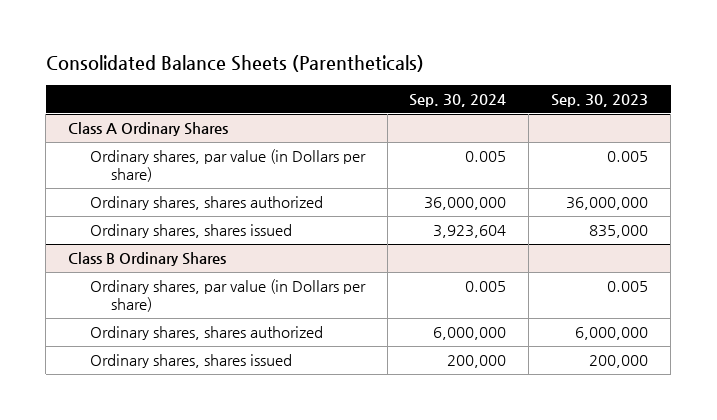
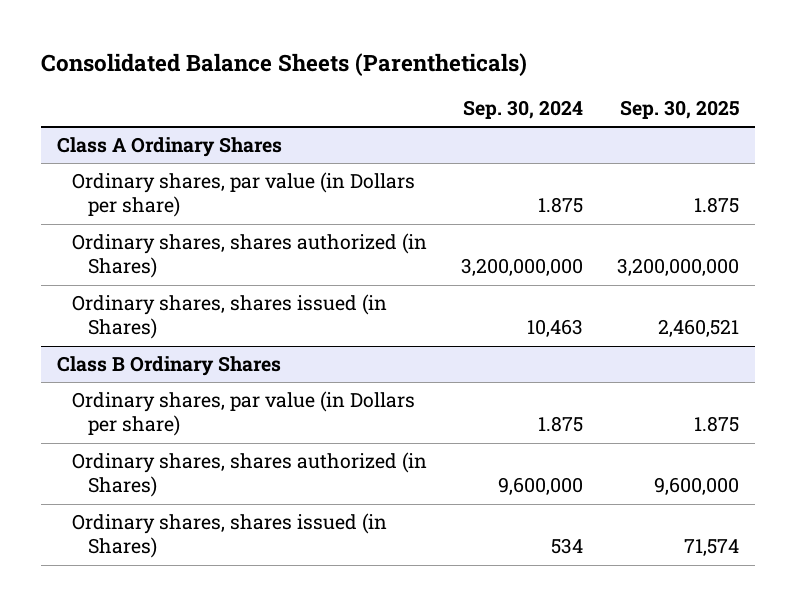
- | Sep. 30, 2024 | Sep. 30, 2023
+ | Sep. 30, 2024 | Sep. 30, 2025
@ Class A Ordinary Shares
- Ordinary shares, par value (in Dollars per share) | 0.005 | 0.005
- Ordinary shares, shares authorized | 36,000,000 | 36,000,000
- Ordinary shares, shares issued | 3,923,604 | 835,000
+ Ordinary shares, par value (in Dollars per share) | 1.875 | 1.875
+ Ordinary shares, shares authorized (in Shares) | 3,200,000,000 | 3,200,000,000
+ Ordinary shares, shares issued (in Shares) | 10,463 | 2,460,521
@ Class B Ordinary Shares
- Ordinary shares, par value (in Dollars per share) | 0.005 | 0.005
- Ordinary shares, shares authorized | 6,000,000 | 6,000,000
- Ordinary shares, shares issued | 200,000 | 200,000
+ Ordinary shares, par value (in Dollars per share) | 1.875 | 1.875
+ Ordinary shares, shares authorized (in Shares) | 9,600,000 | 9,600,000
+ Ordinary shares, shares issued (in Shares) | 534 | 71,574

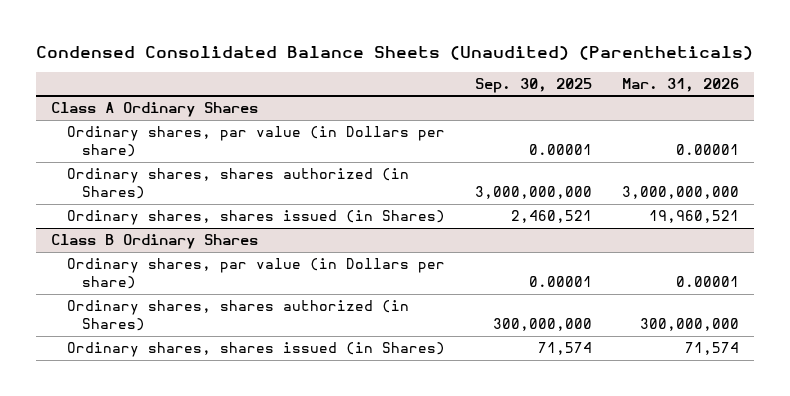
- Consolidated Balance Sheets (Parentheticals)
+ Condensed Consolidated Balance Sheets (Unaudited) (Parentheticals)
- | Sep. 30, 2024 | Sep. 30, 2025
+ | Sep. 30, 2025 | Mar. 31, 2026
@ Class A Ordinary Shares
- Ordinary shares, par value (in Dollars per share) | 1.875 | 1.875
- Ordinary shares, shares authorized (in Shares) | 3,200,000,000 | 3,200,000,000
+ Ordinary shares, par value (in Dollars per share) | 0.00001 | 0.00001
+ Ordinary shares, shares authorized (in Shares) | 3,000,000,000 | 3,000,000,000
@ Class B Ordinary Shares
- Ordinary shares, par value (in Dollars per share) | 1.875 | 1.875
- Ordinary shares, shares authorized (in Shares) | 9,600,000 | 9,600,000
+ Ordinary shares, par value (in Dollars per share) | 0.00001 | 0.00001
+ Ordinary shares, shares authorized (in Shares) | 300,000,000 | 300,000,000

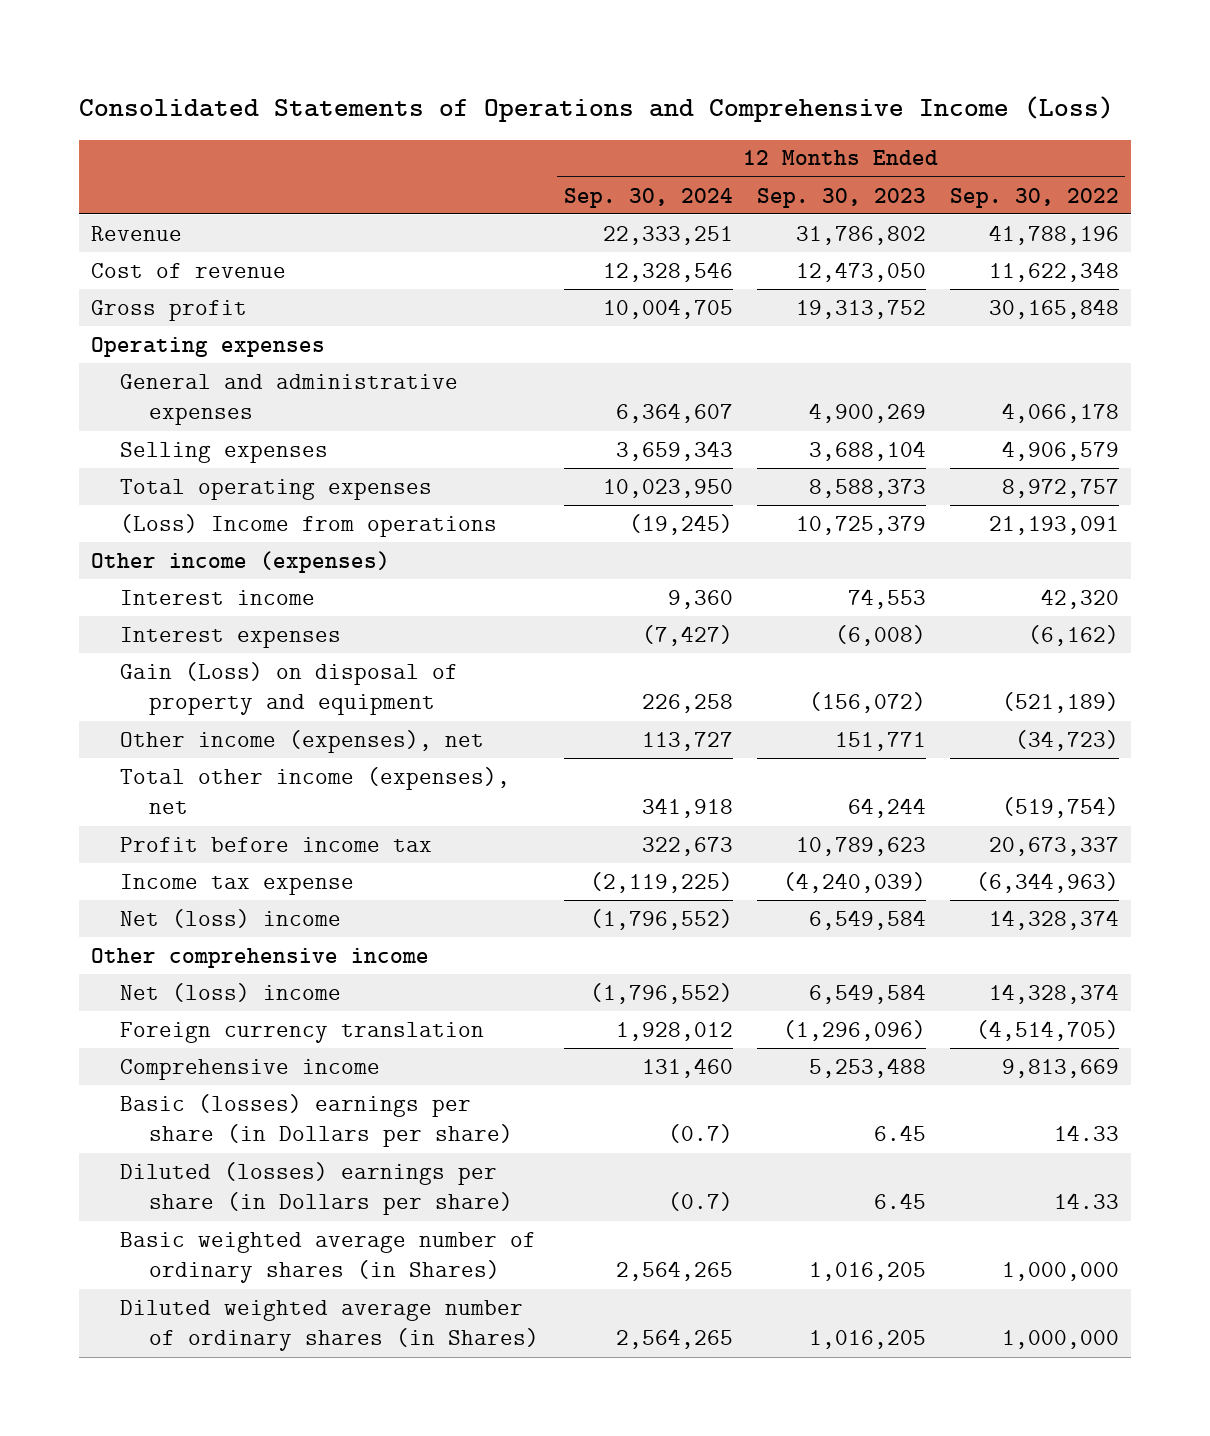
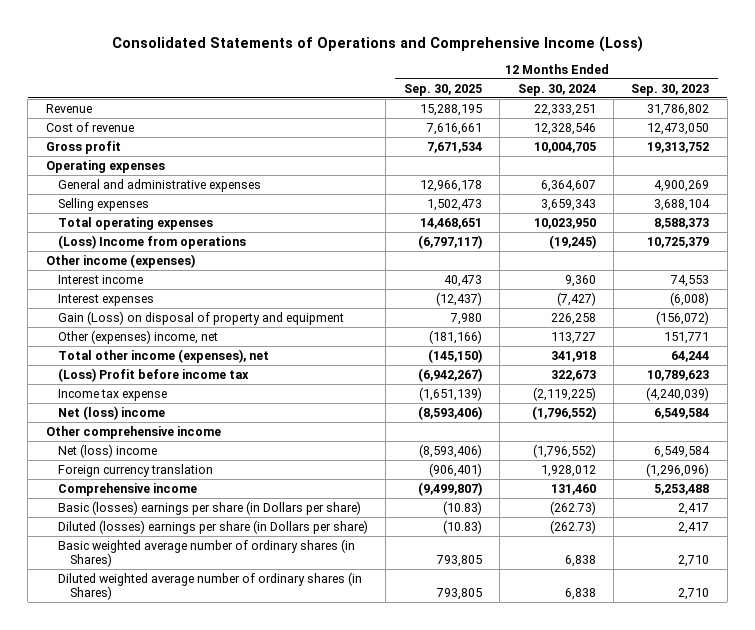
- | 12 Months Ended Sep. 30, 2024 | 12 Months Ended Sep. 30, 2023 | 12 Months Ended Sep. 30, 2022
+ | 12 Months Ended Sep. 30, 2025 | 12 Months Ended Sep. 30, 2024 | 12 Months Ended Sep. 30, 2023
- Other income (expenses), net | 113,727 | 151,771 | (34,723)
+ Other (expenses) income, net | (181,166) | 113,727 | 151,771
- Profit before income tax | 322,673 | 10,789,623 | 20,673,337
+ (Loss) Profit before income tax | (6,942,267) | 322,673 | 10,789,623
- Basic (losses) earnings per share (in Dollars per share) | (0.7) | 6.45 | 14.33
- Diluted (losses) earnings per share (in Dollars per share) | (0.7) | 6.45 | 14.33
- Basic weighted average number of ordinary shares (in Shares) | 2,564,265 | 1,016,205 | 1,000,000
- Diluted weighted average number of ordinary shares (in Shares) | 2,564,265 | 1,016,205 | 1,000,000
+ Basic (losses) earnings per share (in Dollars per share) | (10.83) | (262.73) | 2,417
+ Diluted (losses) earnings per share (in Dollars per share) | (10.83) | (262.73) | 2,417
+ Basic weighted average number of ordinary shares (in Shares) | 793,805 | 6,838 | 2,710
+ Diluted weighted average number of ordinary shares (in Shares) | 793,805 | 6,838 | 2,710

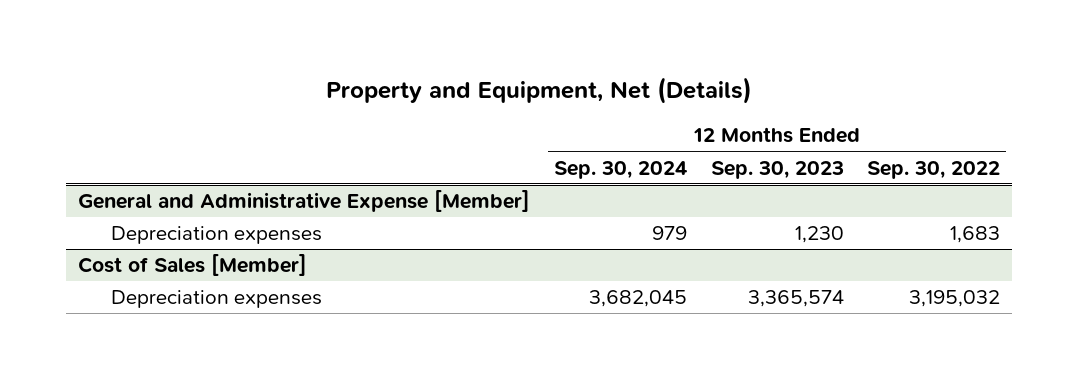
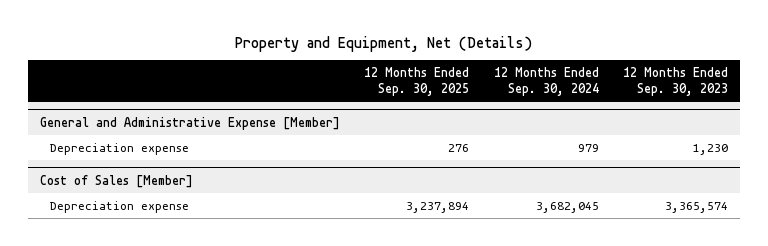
- | 12 Months Ended Sep. 30, 2024 | 12 Months Ended Sep. 30, 2023 | 12 Months Ended Sep. 30, 2022
+ | 12 Months Ended Sep. 30, 2025 | 12 Months Ended Sep. 30, 2024 | 12 Months Ended Sep. 30, 2023
@ General and Administrative Expense [Member]
- Depreciation expenses | 979 | 1,230 | 1,683
+ Depreciation expense | 276 | 979 | 1,230
@ Cost of Sales [Member]
- Depreciation expenses | 3,682,045 | 3,365,574 | 3,195,032
+ Depreciation expense | 3,237,894 | 3,682,045 | 3,365,574

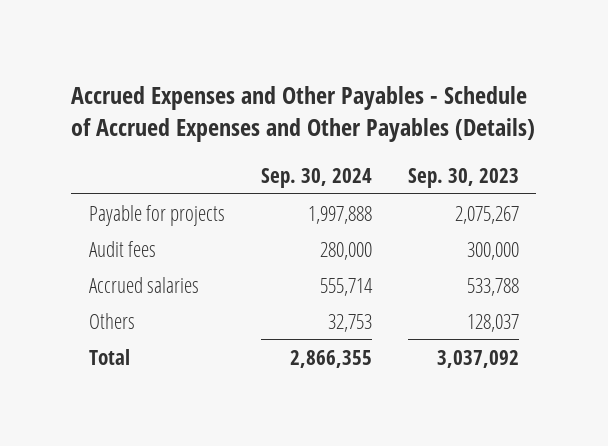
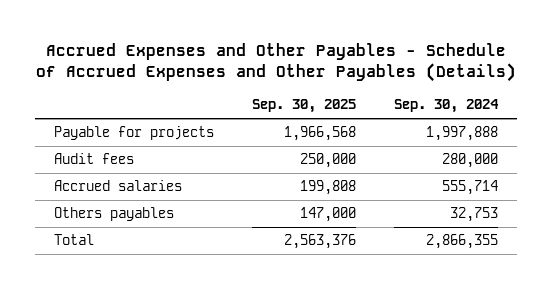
- | Sep. 30, 2024 | Sep. 30, 2023
+ | Sep. 30, 2025 | Sep. 30, 2024
- Others | 32,753 | 128,037
+ Others payables | 147,000 | 32,753

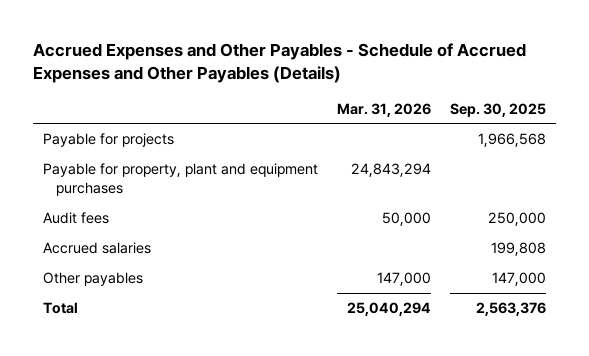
- | Sep. 30, 2025 | Sep. 30, 2024
+ | Mar. 31, 2026 | Sep. 30, 2025
+ Payable for property, plant and equipment purchases | 24,843,294 |
- Others payables | 147,000 | 32,753
+ Other payables | 147,000 | 147,000

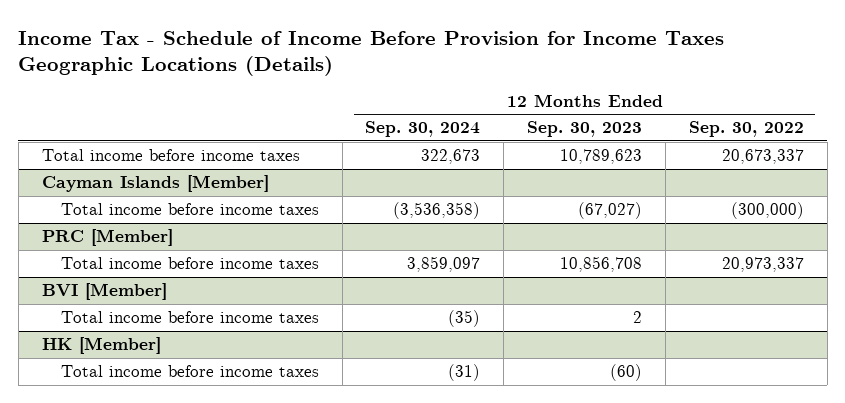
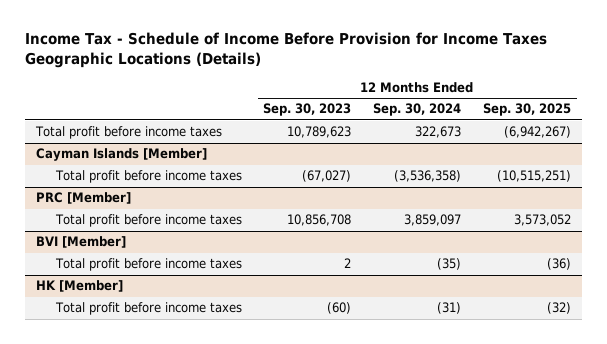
- | 12 Months Ended Sep. 30, 2024 | 12 Months Ended Sep. 30, 2023 | 12 Months Ended Sep. 30, 2022
+ | 12 Months Ended Sep. 30, 2023 | 12 Months Ended Sep. 30, 2024 | 12 Months Ended Sep. 30, 2025
- Total income before income taxes | 322,673 | 10,789,623 | 20,673,337
+ Total profit before income taxes | 10,789,623 | 322,673 | (6,942,267)
@ Cayman Islands [Member]
- Total income before income taxes | (3,536,358) | (67,027) | (300,000)
+ Total profit before income taxes | (67,027) | (3,536,358) | (10,515,251)
@ PRC [Member]
- Total income before income taxes | 3,859,097 | 10,856,708 | 20,973,337
+ Total profit before income taxes | 10,856,708 | 3,859,097 | 3,573,052
@ BVI [Member]
- Total income before income taxes | (35) | 2 |
+ Total profit before income taxes | 2 | (35) | (36)
@ HK [Member]
- Total income before income taxes | (31) | (60) |
+ Total profit before income taxes | (60) | (31) | (32)

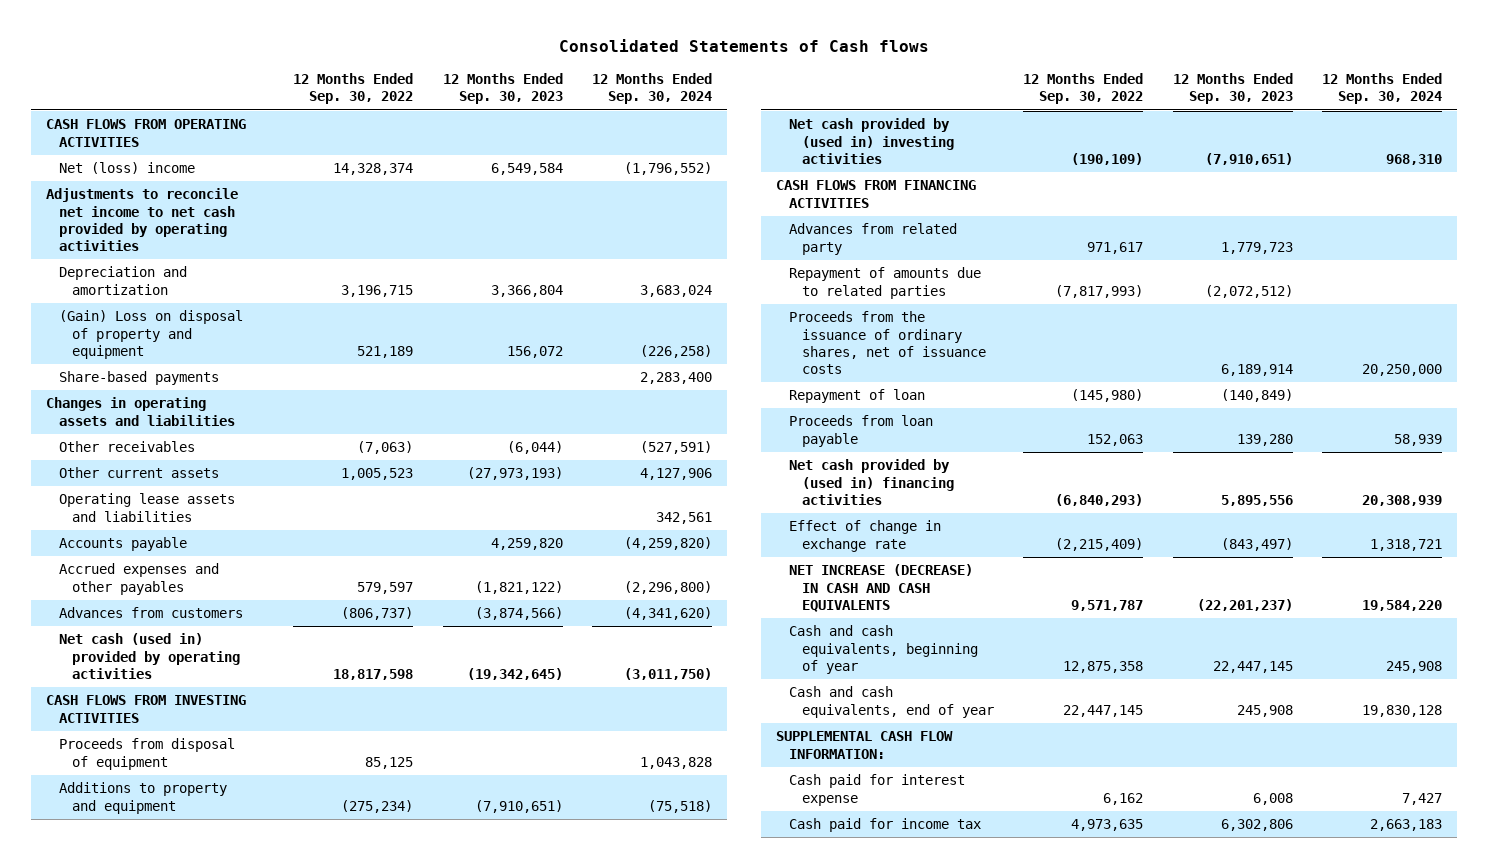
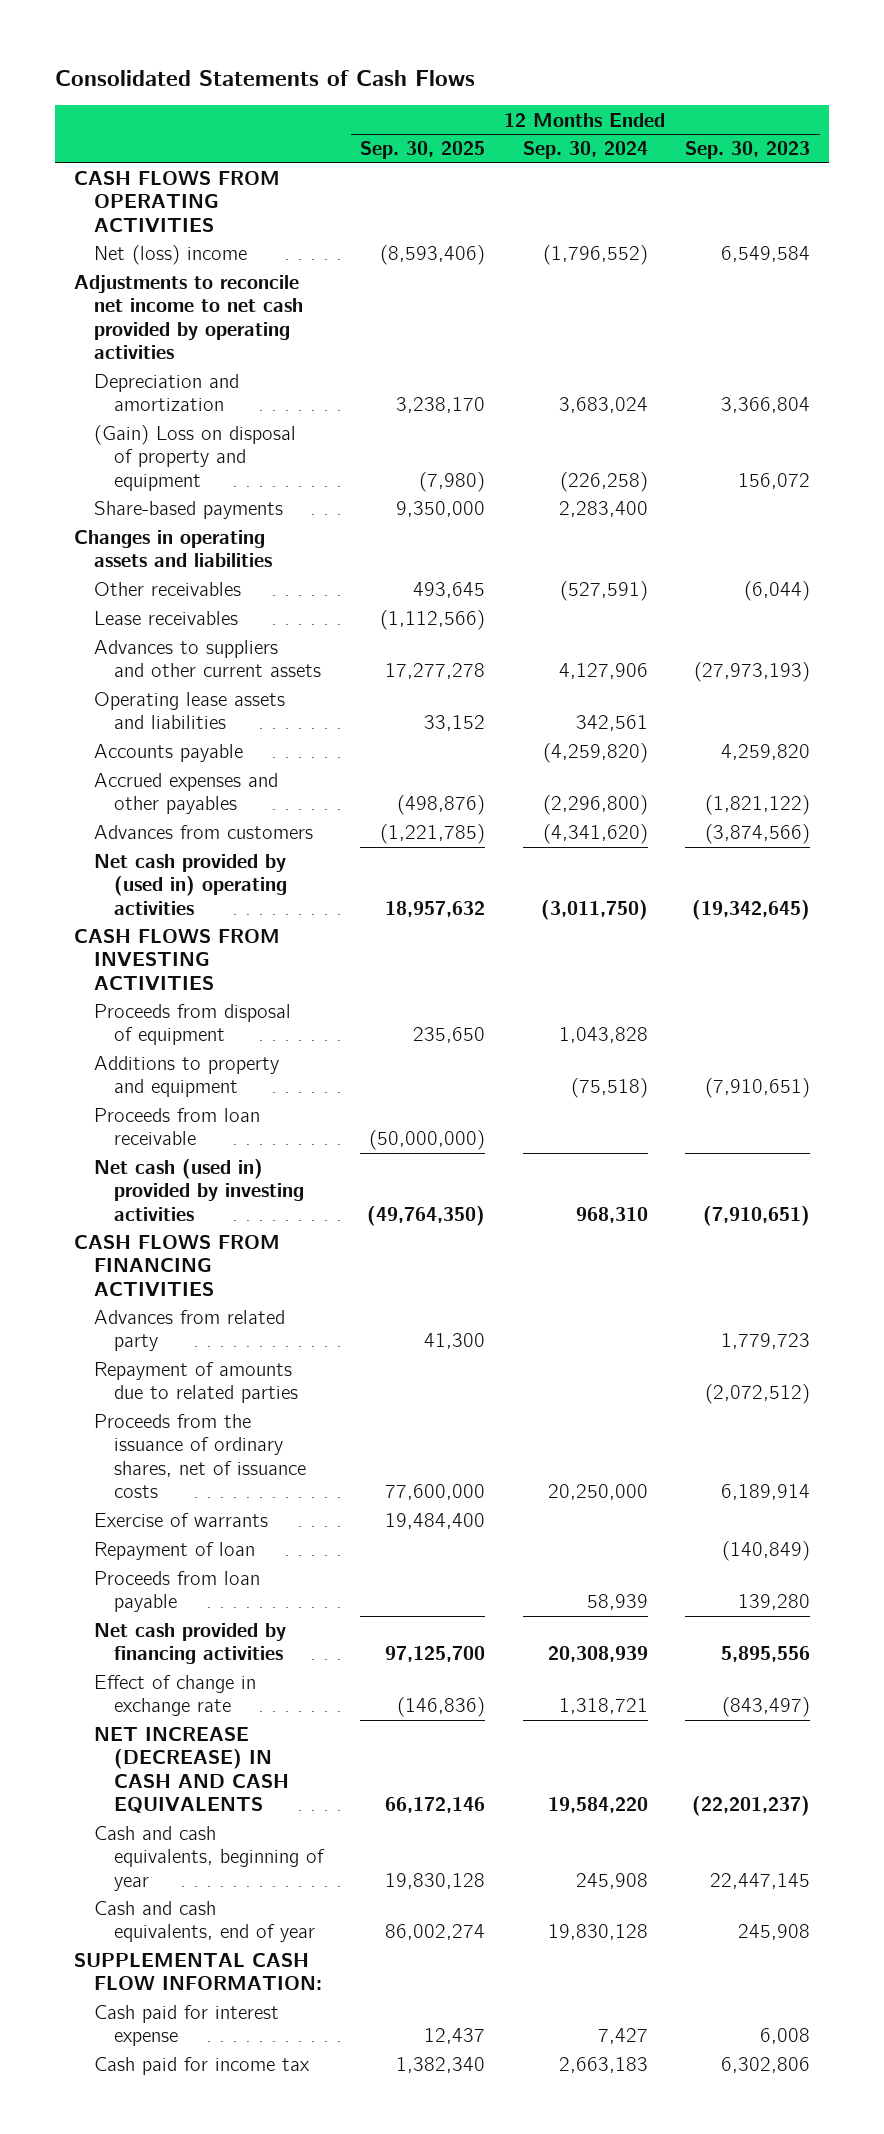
- Consolidated Statements of Cash flows
+ Consolidated Statements of Cash Flows
- | 12 Months Ended Sep. 30, 2022 | 12 Months Ended Sep. 30, 2023 | 12 Months Ended Sep. 30, 2024
+ | 12 Months Ended Sep. 30, 2025 | 12 Months Ended Sep. 30, 2024 | 12 Months Ended Sep. 30, 2023
- Other current assets | 1,005,523 | (27,973,193) | 4,127,906
+ Lease receivables | (1,112,566) | |
+ Advances to suppliers and other current assets | 17,277,278 | 4,127,906 | (27,973,193)
- Net cash (used in) provided by operating activities | 18,817,598 | (19,342,645) | (3,011,750)
+ Net cash provided by (used in) operating activities | 18,957,632 | (3,011,750) | (19,342,645)
- Net cash provided by (used in) investing activities | (190,109) | (7,910,651) | 968,310
+ Proceeds from loan receivable | (50,000,000) | |
+ Net cash (used in) provided by investing activities | (49,764,350) | 968,310 | (7,910,651)
+ Exercise of warrants | 19,484,400 | |
- Net cash provided by (used in) financing activities | (6,840,293) | 5,895,556 | 20,308,939
+ Net cash provided by financing activities | 97,125,700 | 20,308,939 | 5,895,556

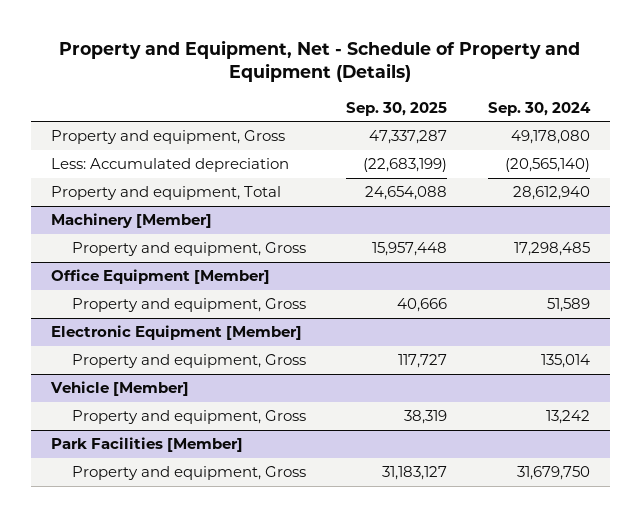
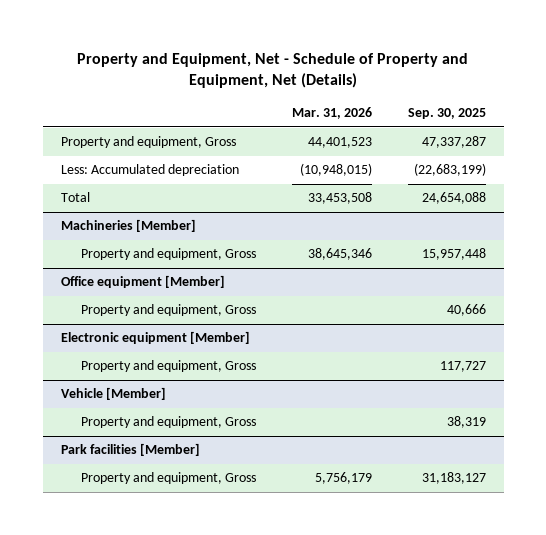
- Property and Equipment, Net - Schedule of Property and Equipment (Details)
+ Property and Equipment, Net - Schedule of Property and Equipment, Net (Details)
- | Sep. 30, 2025 | Sep. 30, 2024
+ | Mar. 31, 2026 | Sep. 30, 2025
- Property and equipment, Total | 24,654,088 | 28,612,940
- Machinery [Member]
+ Total | 33,453,508 | 24,654,088
+ Machineries [Member]
- Office Equipment [Member]
+ Office equipment [Member]
- Electronic Equipment [Member]
+ Electronic equipment [Member]
- Park Facilities [Member]
+ Park facilities [Member]

